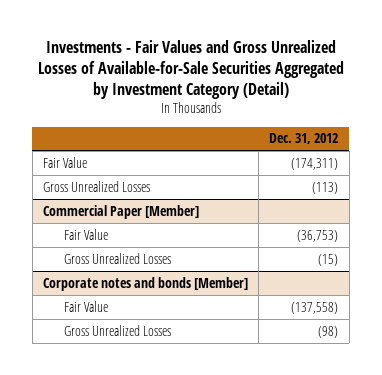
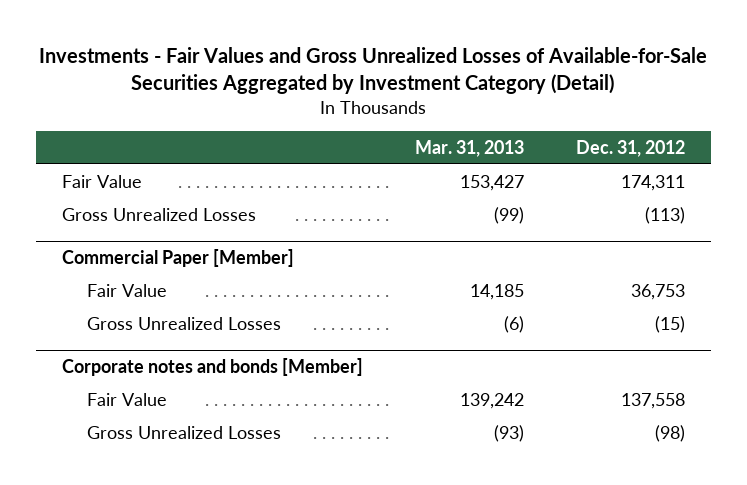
- | Dec. 31, 2012
+ | Mar. 31, 2013 | Dec. 31, 2012
- Fair Value | (174,311)
+ Fair Value | 153,427 | 174,311
@ Commercial Paper [Member]
- Fair Value | (36,753)
+ Fair Value | 14,185 | 36,753
@ Corporate notes and bonds [Member]
- Fair Value | (137,558)
+ Fair Value | 139,242 | 137,558

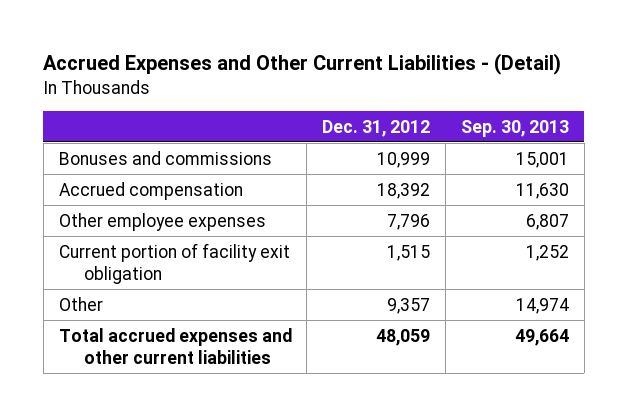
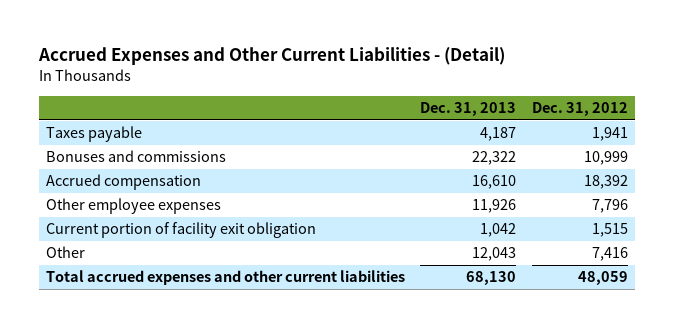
- | Dec. 31, 2012 | Sep. 30, 2013
+ | Dec. 31, 2013 | Dec. 31, 2012
+ Taxes payable | 4,187 | 1,941
- Other | 9,357 | 14,974
+ Other | 12,043 | 7,416

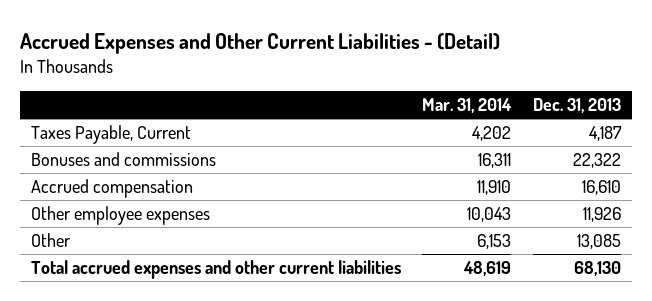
- | Dec. 31, 2013 | Dec. 31, 2012
+ | Mar. 31, 2014 | Dec. 31, 2013
- Taxes payable | 4,187 | 1,941
+ Taxes Payable, Current | 4,202 | 4,187
- Current portion of facility exit obligation | 1,042 | 1,515
- Other | 12,043 | 7,416
+ Other | 6,153 | 13,085

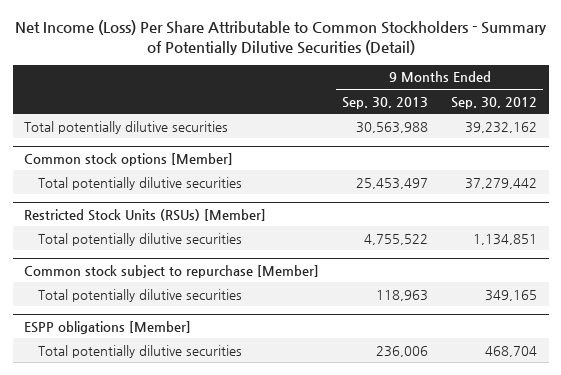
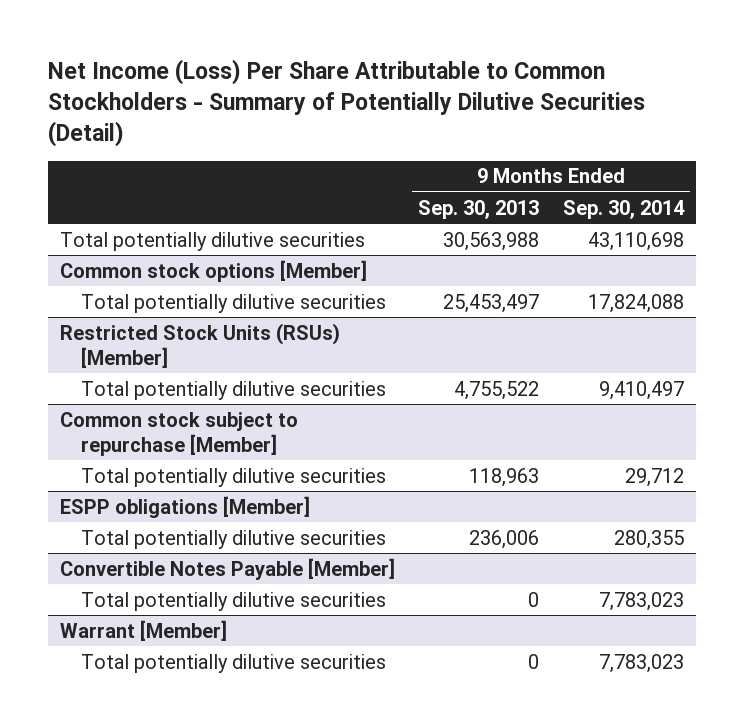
- | 9 Months Ended Sep. 30, 2013 | 9 Months Ended Sep. 30, 2012
+ | 9 Months Ended Sep. 30, 2013 | 9 Months Ended Sep. 30, 2014
+ Convertible Notes Payable [Member]
+ Total potentially dilutive securities | 0 | 7,783,023
+ Warrant [Member]
+ Total potentially dilutive securities | 0 | 7,783,023

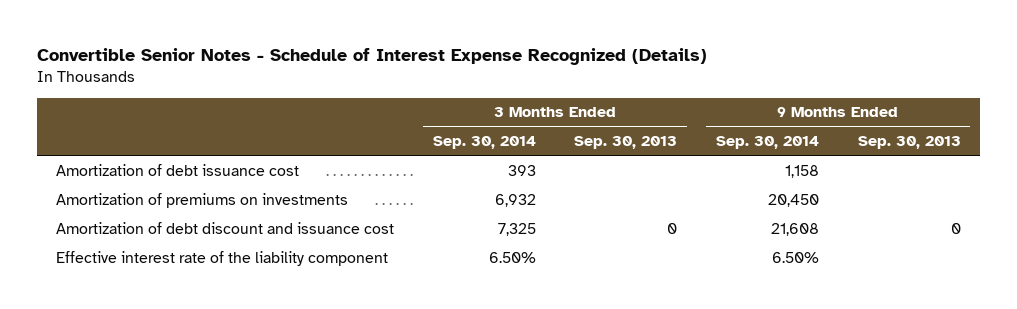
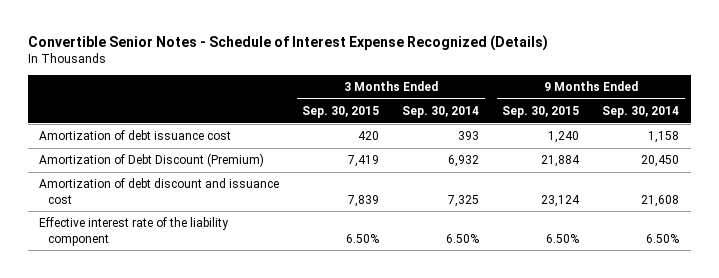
- | 3 Months Ended Sep. 30, 2014 | 3 Months Ended Sep. 30, 2013 | 9 Months Ended Sep. 30, 2014 | 9 Months Ended Sep. 30, 2013
+ | 3 Months Ended Sep. 30, 2015 | 3 Months Ended Sep. 30, 2014 | 9 Months Ended Sep. 30, 2015 | 9 Months Ended Sep. 30, 2014
- Amortization of premiums on investments | 6,932 | | 20,450 |
+ Amortization of Debt Discount (Premium) | 7,419 | 6,932 | 21,884 | 20,450

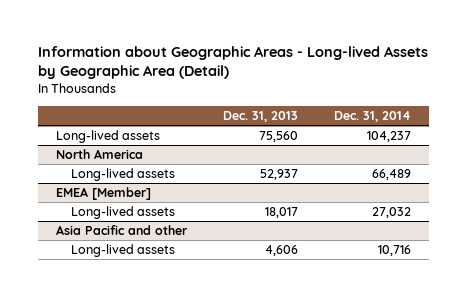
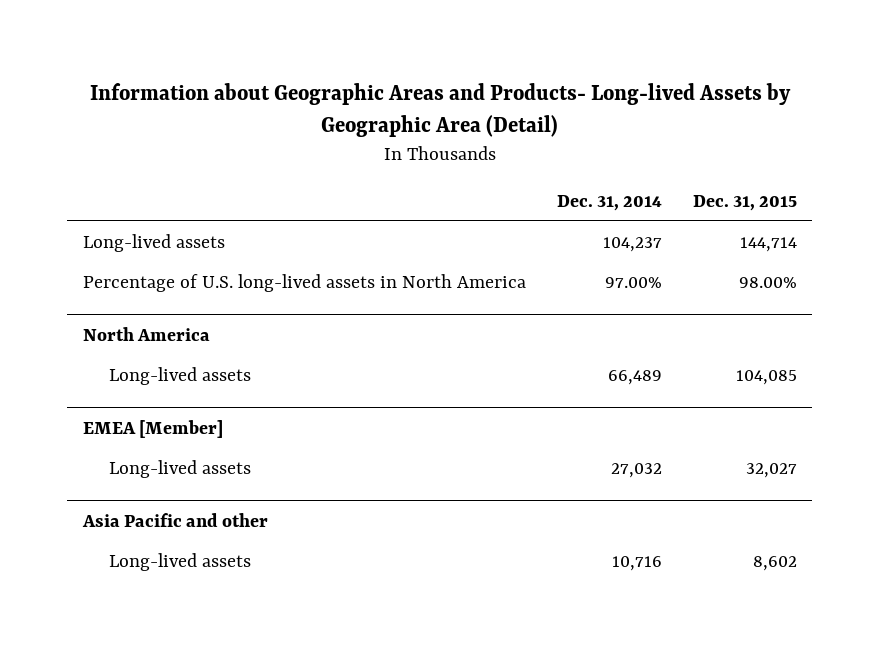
- Information about Geographic Areas - Long-lived Assets by Geographic Area (Detail)
+ Information about Geographic Areas and Products- Long-lived Assets by Geographic Area (Detail)
- | Dec. 31, 2013 | Dec. 31, 2014
+ | Dec. 31, 2014 | Dec. 31, 2015
+ Percentage of U.S. long-lived assets in North America | 97.00% | 98.00%

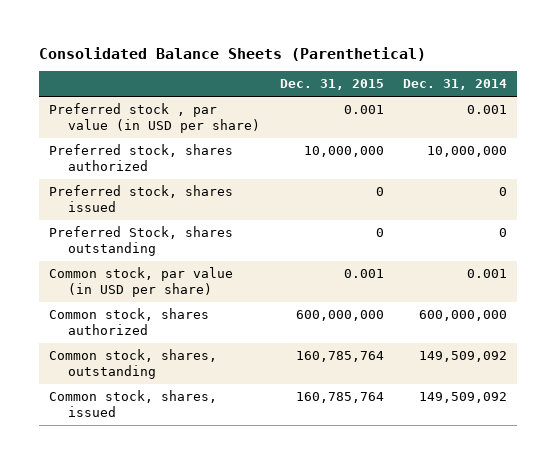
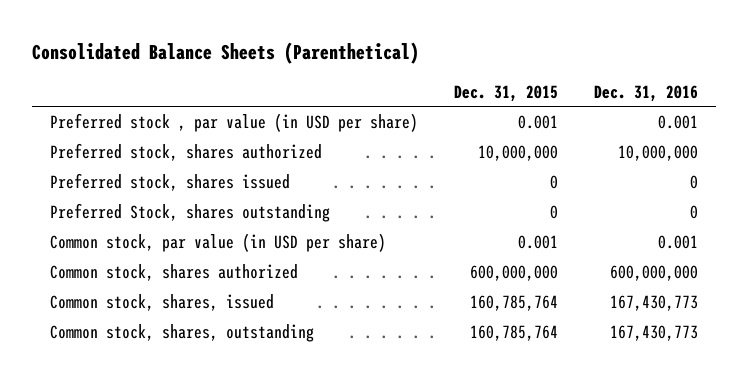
- | Dec. 31, 2015 | Dec. 31, 2014
+ | Dec. 31, 2015 | Dec. 31, 2016
moved down: Common stock, shares, outstanding | 160,785,764 | 167,430,773

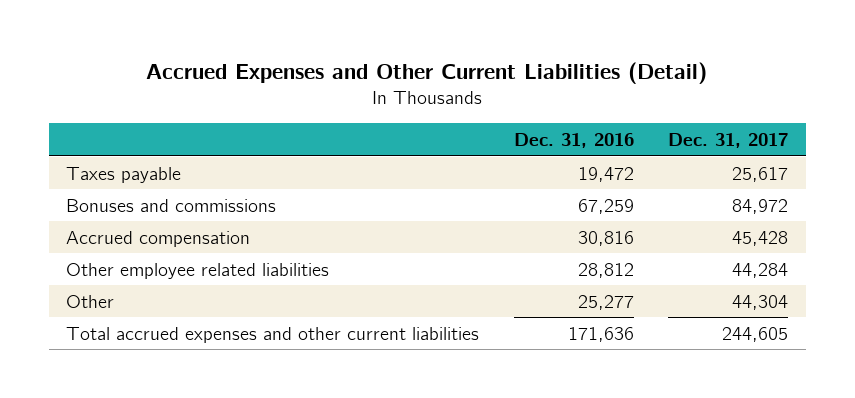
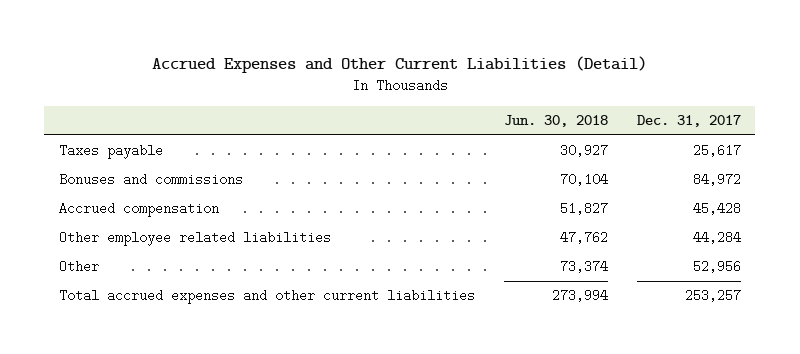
- | Dec. 31, 2016 | Dec. 31, 2017
+ | Jun. 30, 2018 | Dec. 31, 2017
- Other | 25,277 | 44,304
- Total accrued expenses and other current liabilities | 171,636 | 244,605
+ Other | 73,374 | 52,956
+ Total accrued expenses and other current liabilities | 273,994 | 253,257

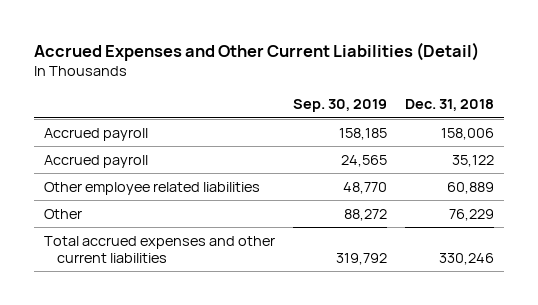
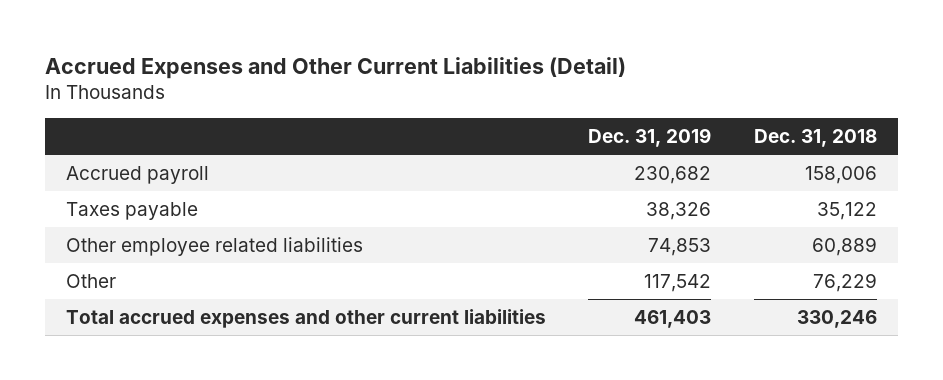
- | Sep. 30, 2019 | Dec. 31, 2018
+ | Dec. 31, 2019 | Dec. 31, 2018
- Accrued payroll | 24,565 | 35,122
+ Taxes payable | 38,326 | 35,122

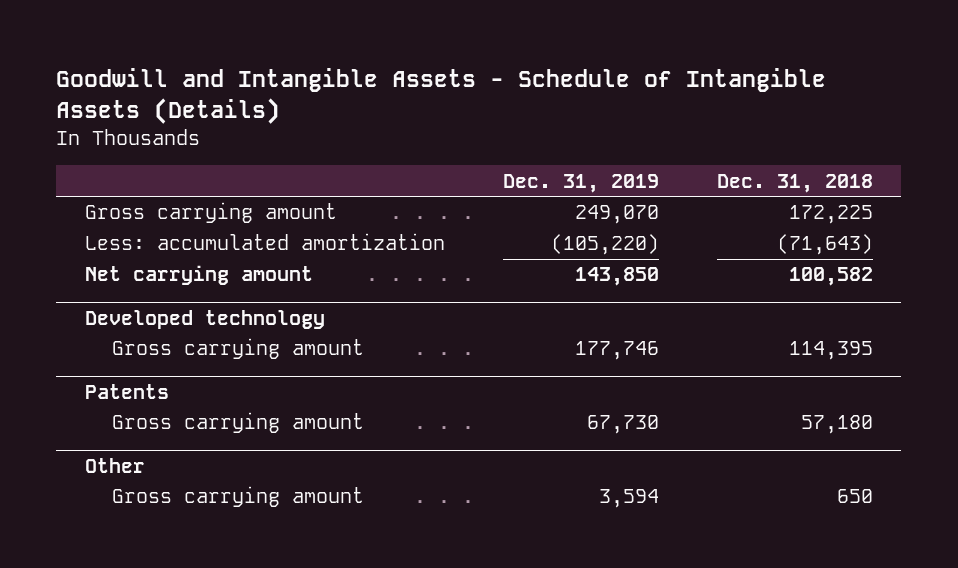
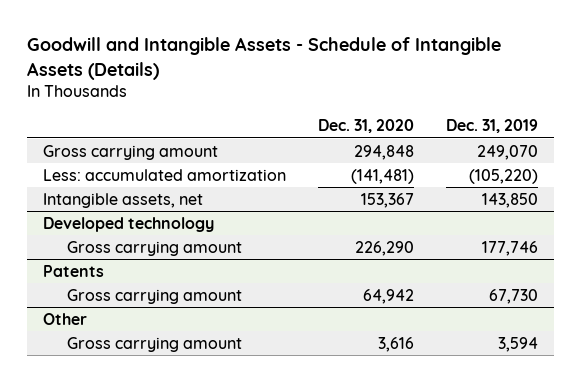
- | Dec. 31, 2019 | Dec. 31, 2018
+ | Dec. 31, 2020 | Dec. 31, 2019
- Net carrying amount | 143,850 | 100,582
+ Intangible assets, net | 153,367 | 143,850

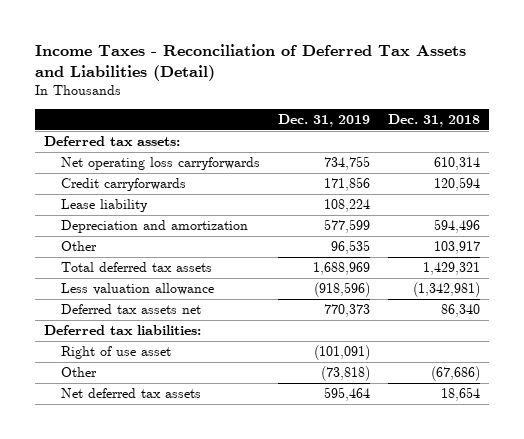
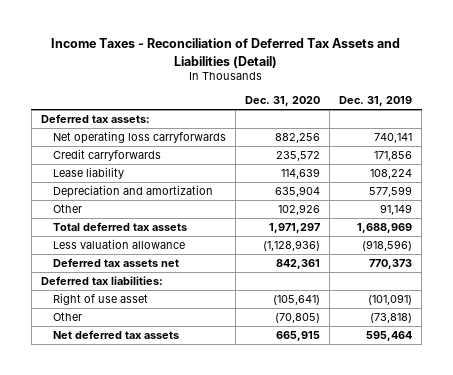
- | Dec. 31, 2019 | Dec. 31, 2018
+ | Dec. 31, 2020 | Dec. 31, 2019
- Net operating loss carryforwards | 734,755 | 610,314
+ Net operating loss carryforwards | 882,256 | 740,141
- Other | 96,535 | 103,917
+ Other | 102,926 | 91,149

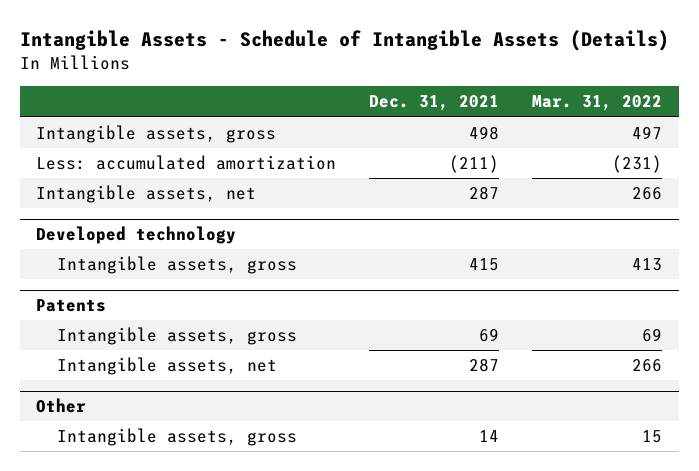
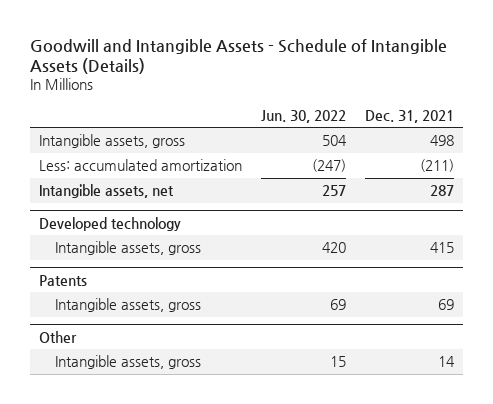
- Intangible Assets - Schedule of Intangible Assets (Details)
+ Goodwill and Intangible Assets - Schedule of Intangible Assets (Details)
- | Dec. 31, 2021 | Mar. 31, 2022
+ | Jun. 30, 2022 | Dec. 31, 2021
@ Patents
- Intangible assets, net | 287 | 266

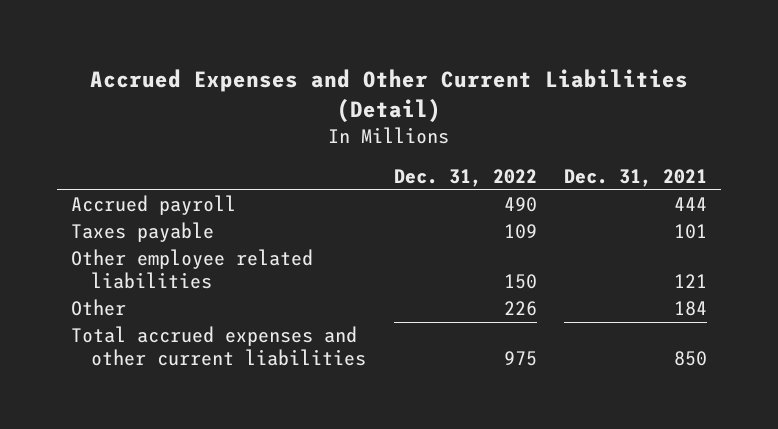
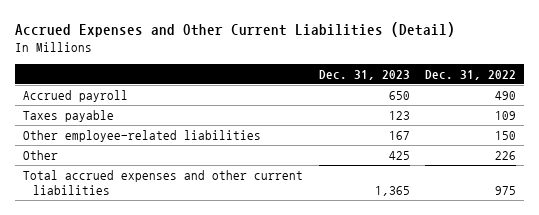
- | Dec. 31, 2022 | Dec. 31, 2021
+ | Dec. 31, 2023 | Dec. 31, 2022
- Other employee related liabilities | 150 | 121
+ Other employee-related liabilities | 167 | 150

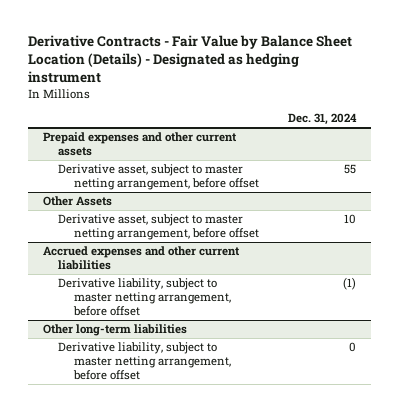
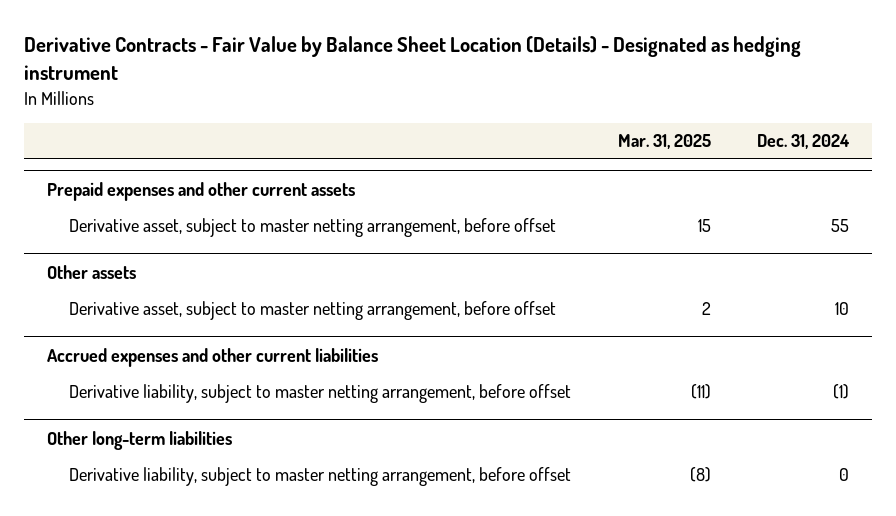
- | Dec. 31, 2024
+ | Mar. 31, 2025 | Dec. 31, 2024
- Other Assets
+ Other assets

